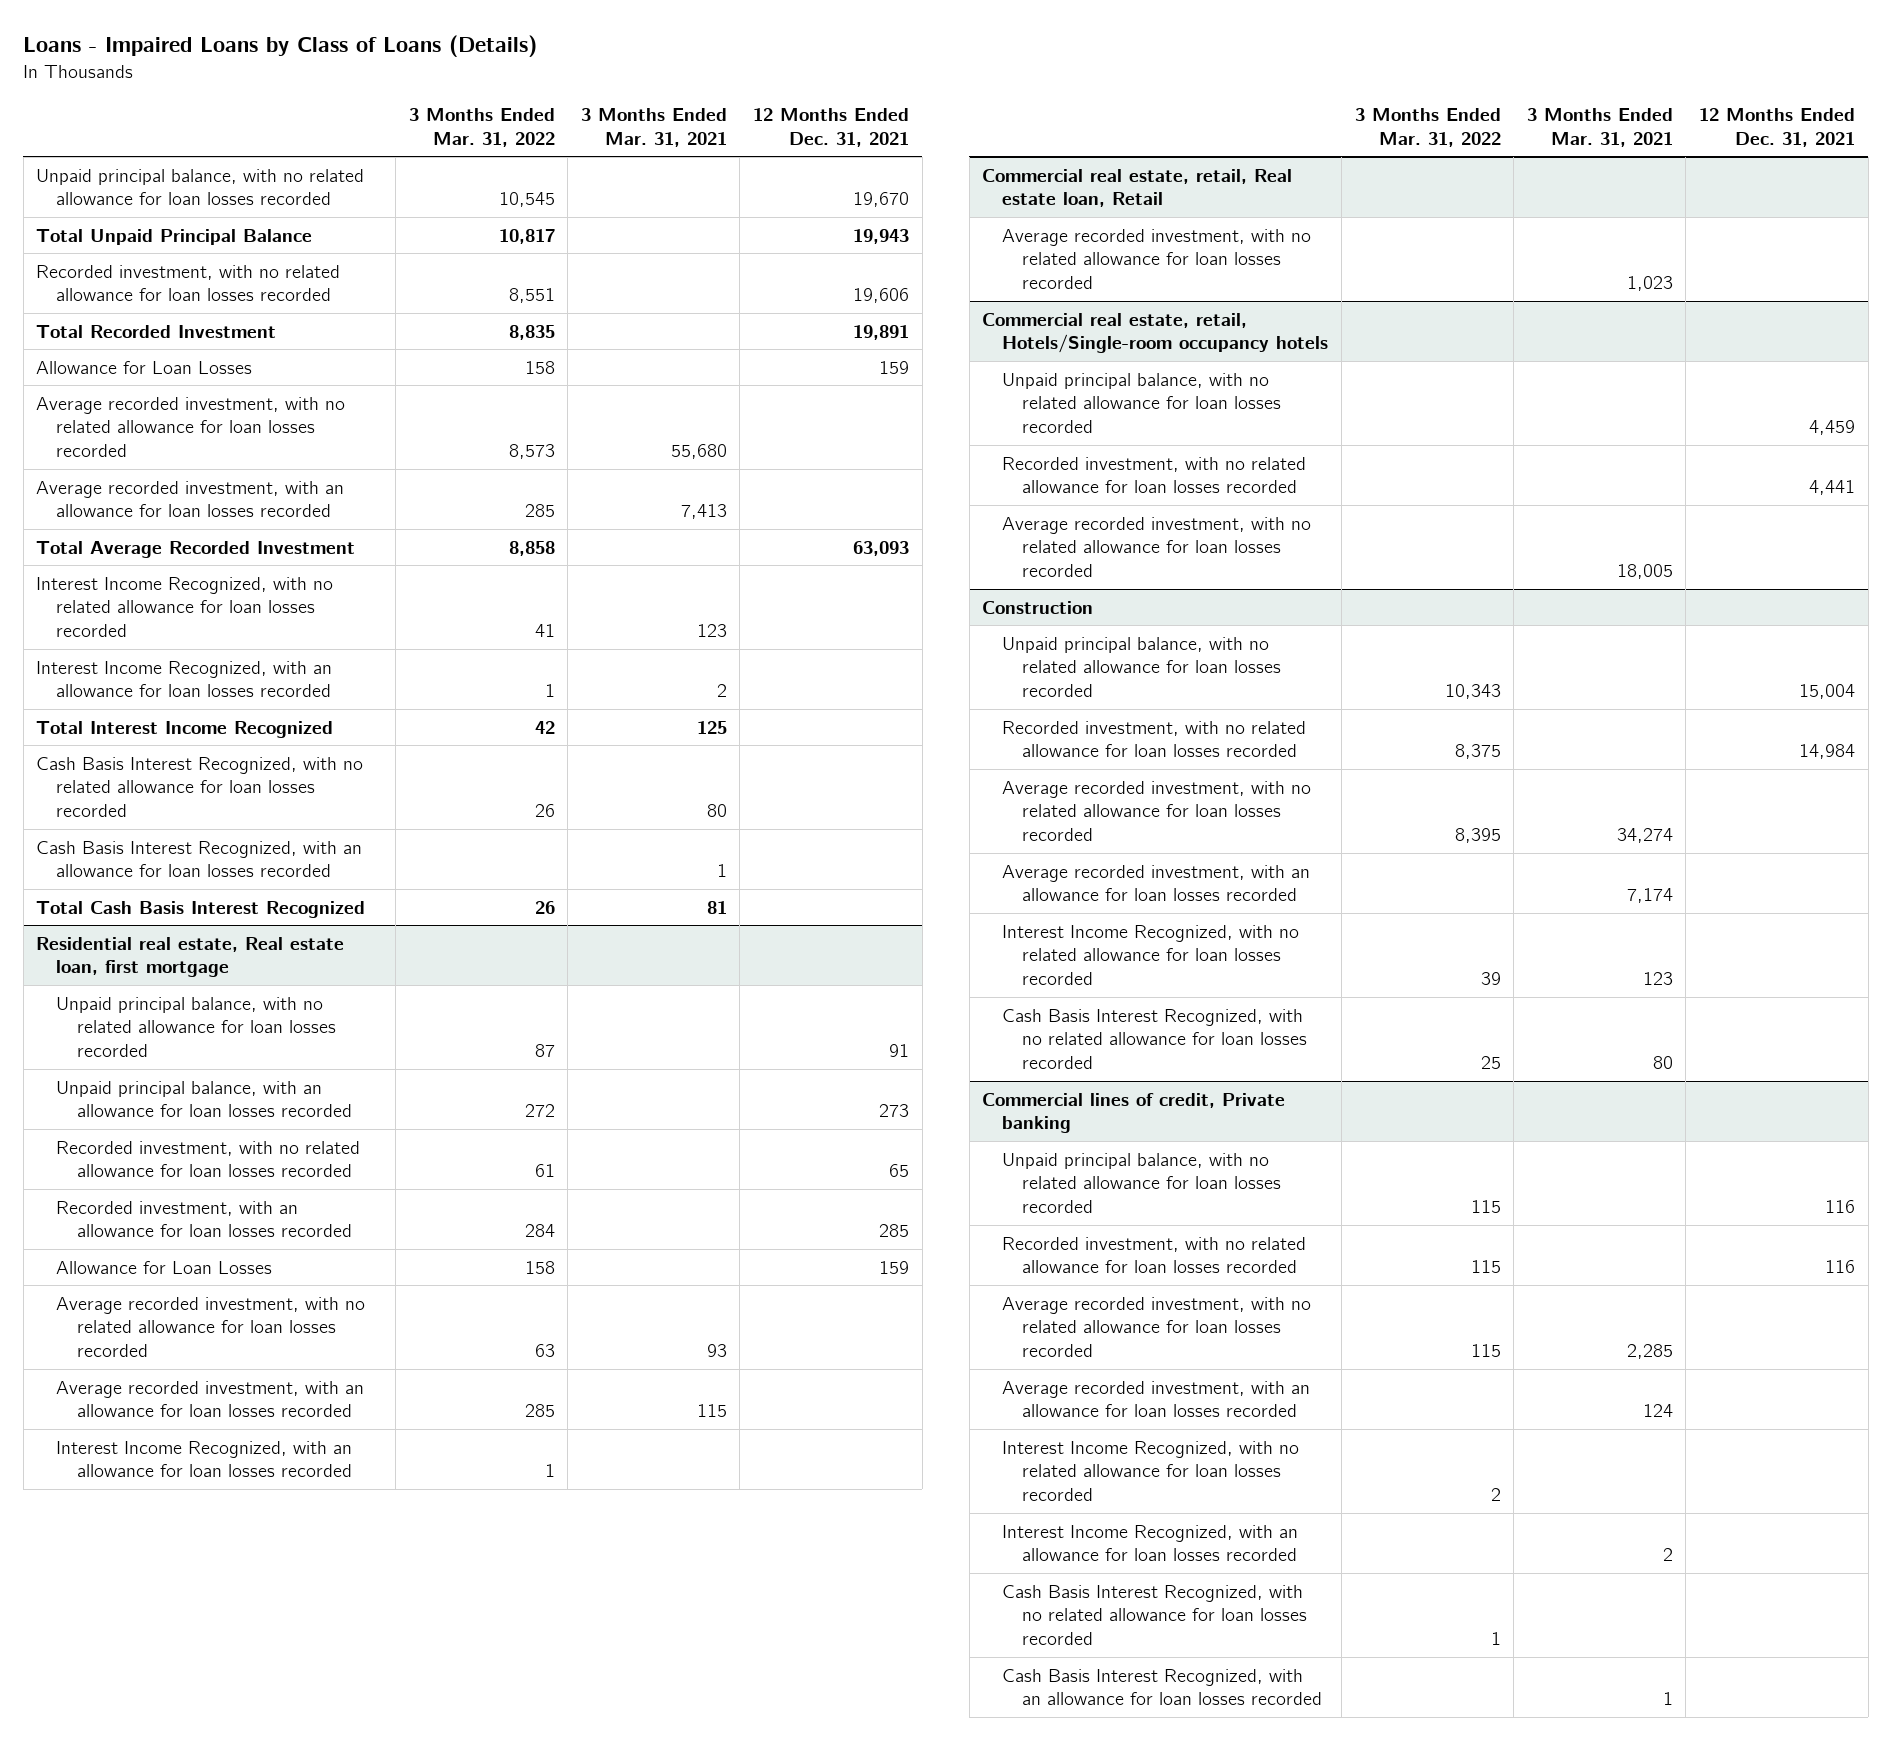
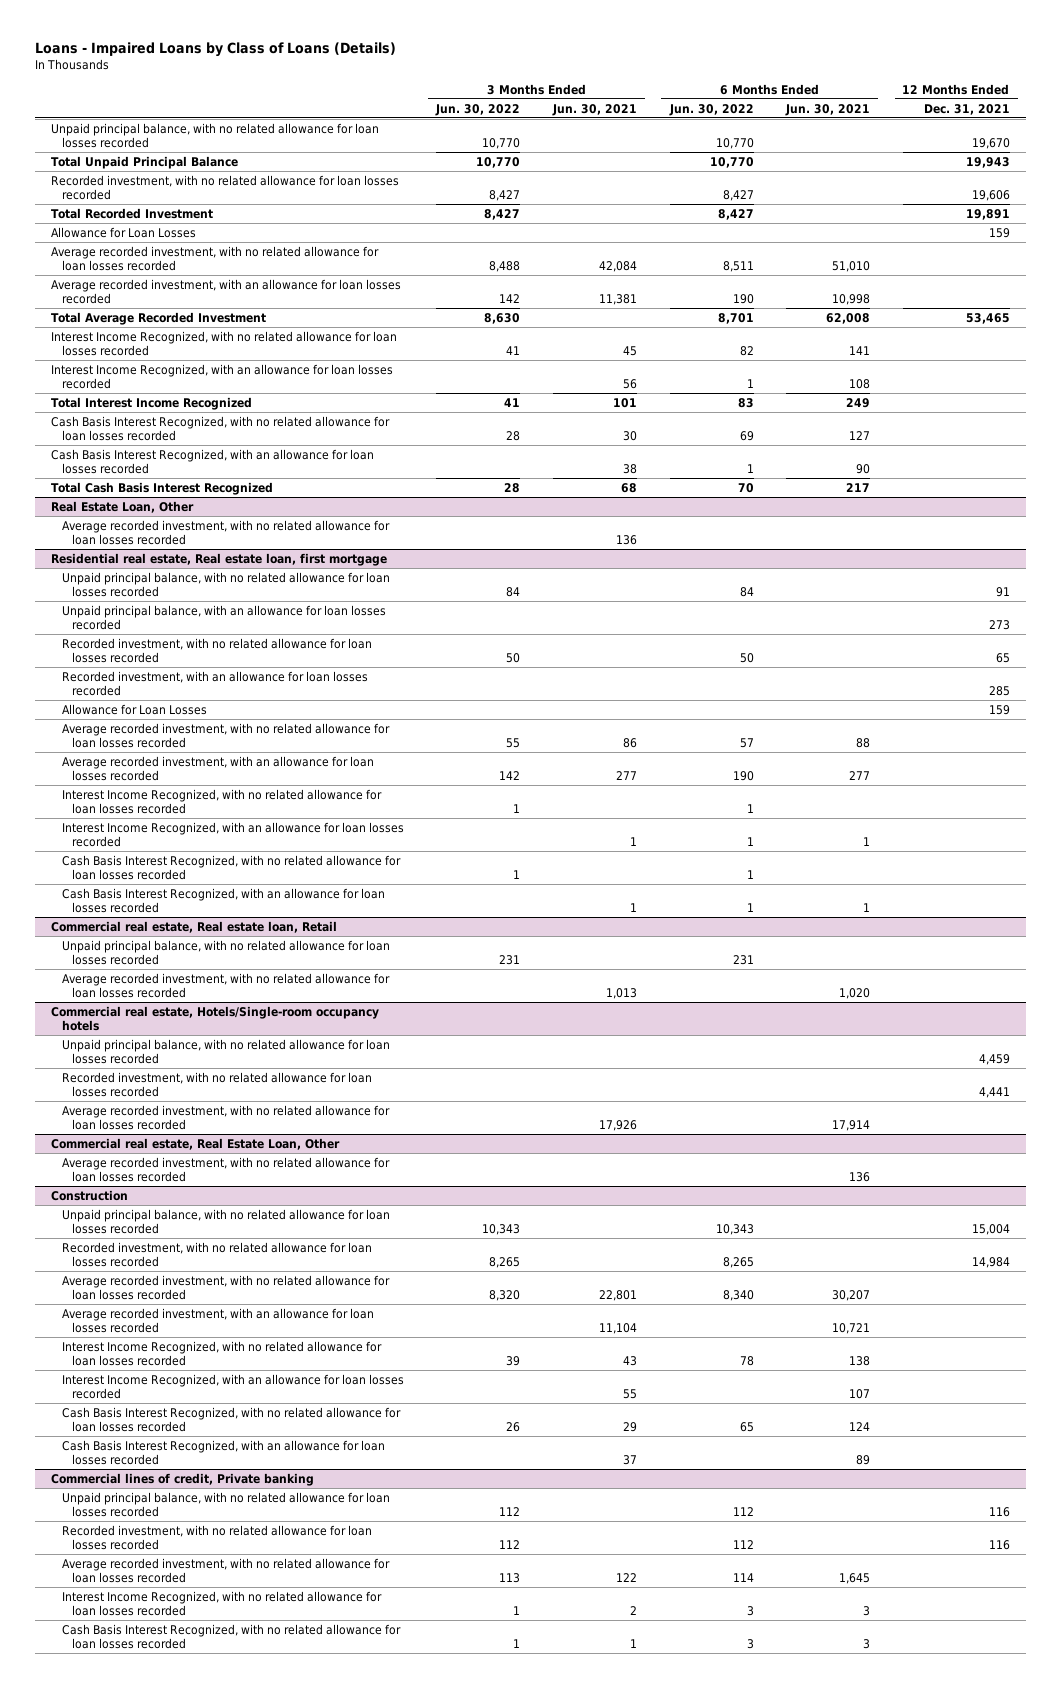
- | 3 Months Ended Mar. 31, 2022 | 3 Months Ended Mar. 31, 2021 | 12 Months Ended Dec. 31, 2021
+ | 3 Months Ended Jun. 30, 2022 | 3 Months Ended Jun. 30, 2021 | 6 Months Ended Jun. 30, 2022 | 6 Months Ended Jun. 30, 2021 | 12 Months Ended Dec. 31, 2021
- Total Average Recorded Investment | 8,858 | | 63,093
+ Total Average Recorded Investment | 8,630 | | 8,701 | 62,008 | 53,465
+ Real Estate Loan, Other
+ Average recorded investment, with no related allowance for loan losses recorded | | 136 | | |
@ Residential real estate, Real estate loan, first mortgage
+ Interest Income Recognized, with no related allowance for loan losses recorded | 1 | | 1 | |
- Commercial real estate, retail, Real estate loan, Retail
@ Residential real estate, Real estate loan, first mortgage
+ Cash Basis Interest Recognized, with no related allowance for loan losses recorded | 1 | | 1 | |
+ Cash Basis Interest Recognized, with an allowance for loan losses recorded | | 1 | 1 | 1 |
+ Commercial real estate, Real estate loan, Retail
+ Unpaid principal balance, with no related allowance for loan losses recorded | 231 | | 231 | |
- Commercial real estate, retail, Hotels/Single-room occupancy hotels
+ Commercial real estate, Hotels/Single-room occupancy hotels
+ Commercial real estate, Real Estate Loan, Other
+ Average recorded investment, with no related allowance for loan losses recorded | | | | 136 |
@ Construction
+ Interest Income Recognized, with an allowance for loan losses recorded | | 55 | | 107 |
+ Cash Basis Interest Recognized, with an allowance for loan losses recorded | | 37 | | 89 |
@ Commercial lines of credit, Private banking
- Average recorded investment, with an allowance for loan losses recorded | | 124 |
- Interest Income Recognized, with an allowance for loan losses recorded | | 2 |
- Cash Basis Interest Recognized, with an allowance for loan losses recorded | | 1 |

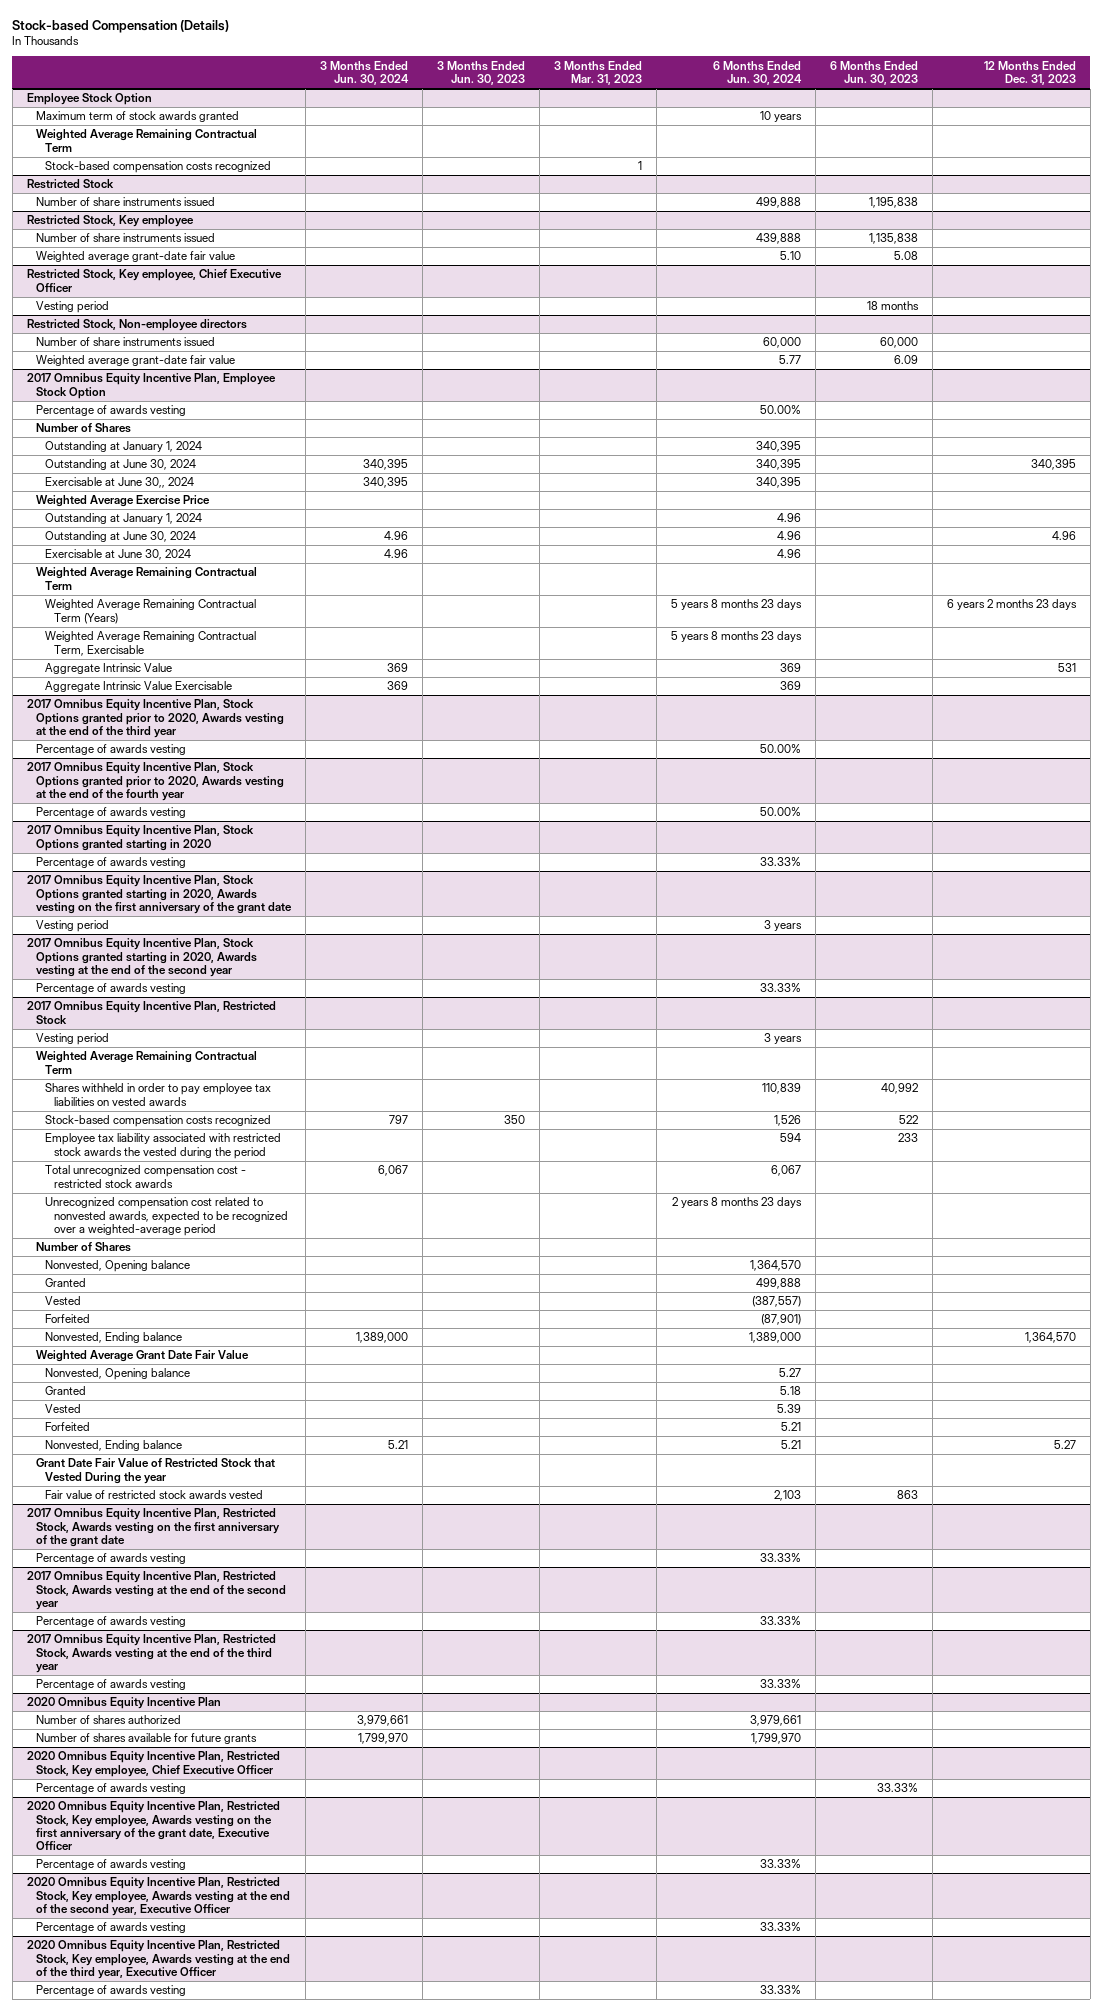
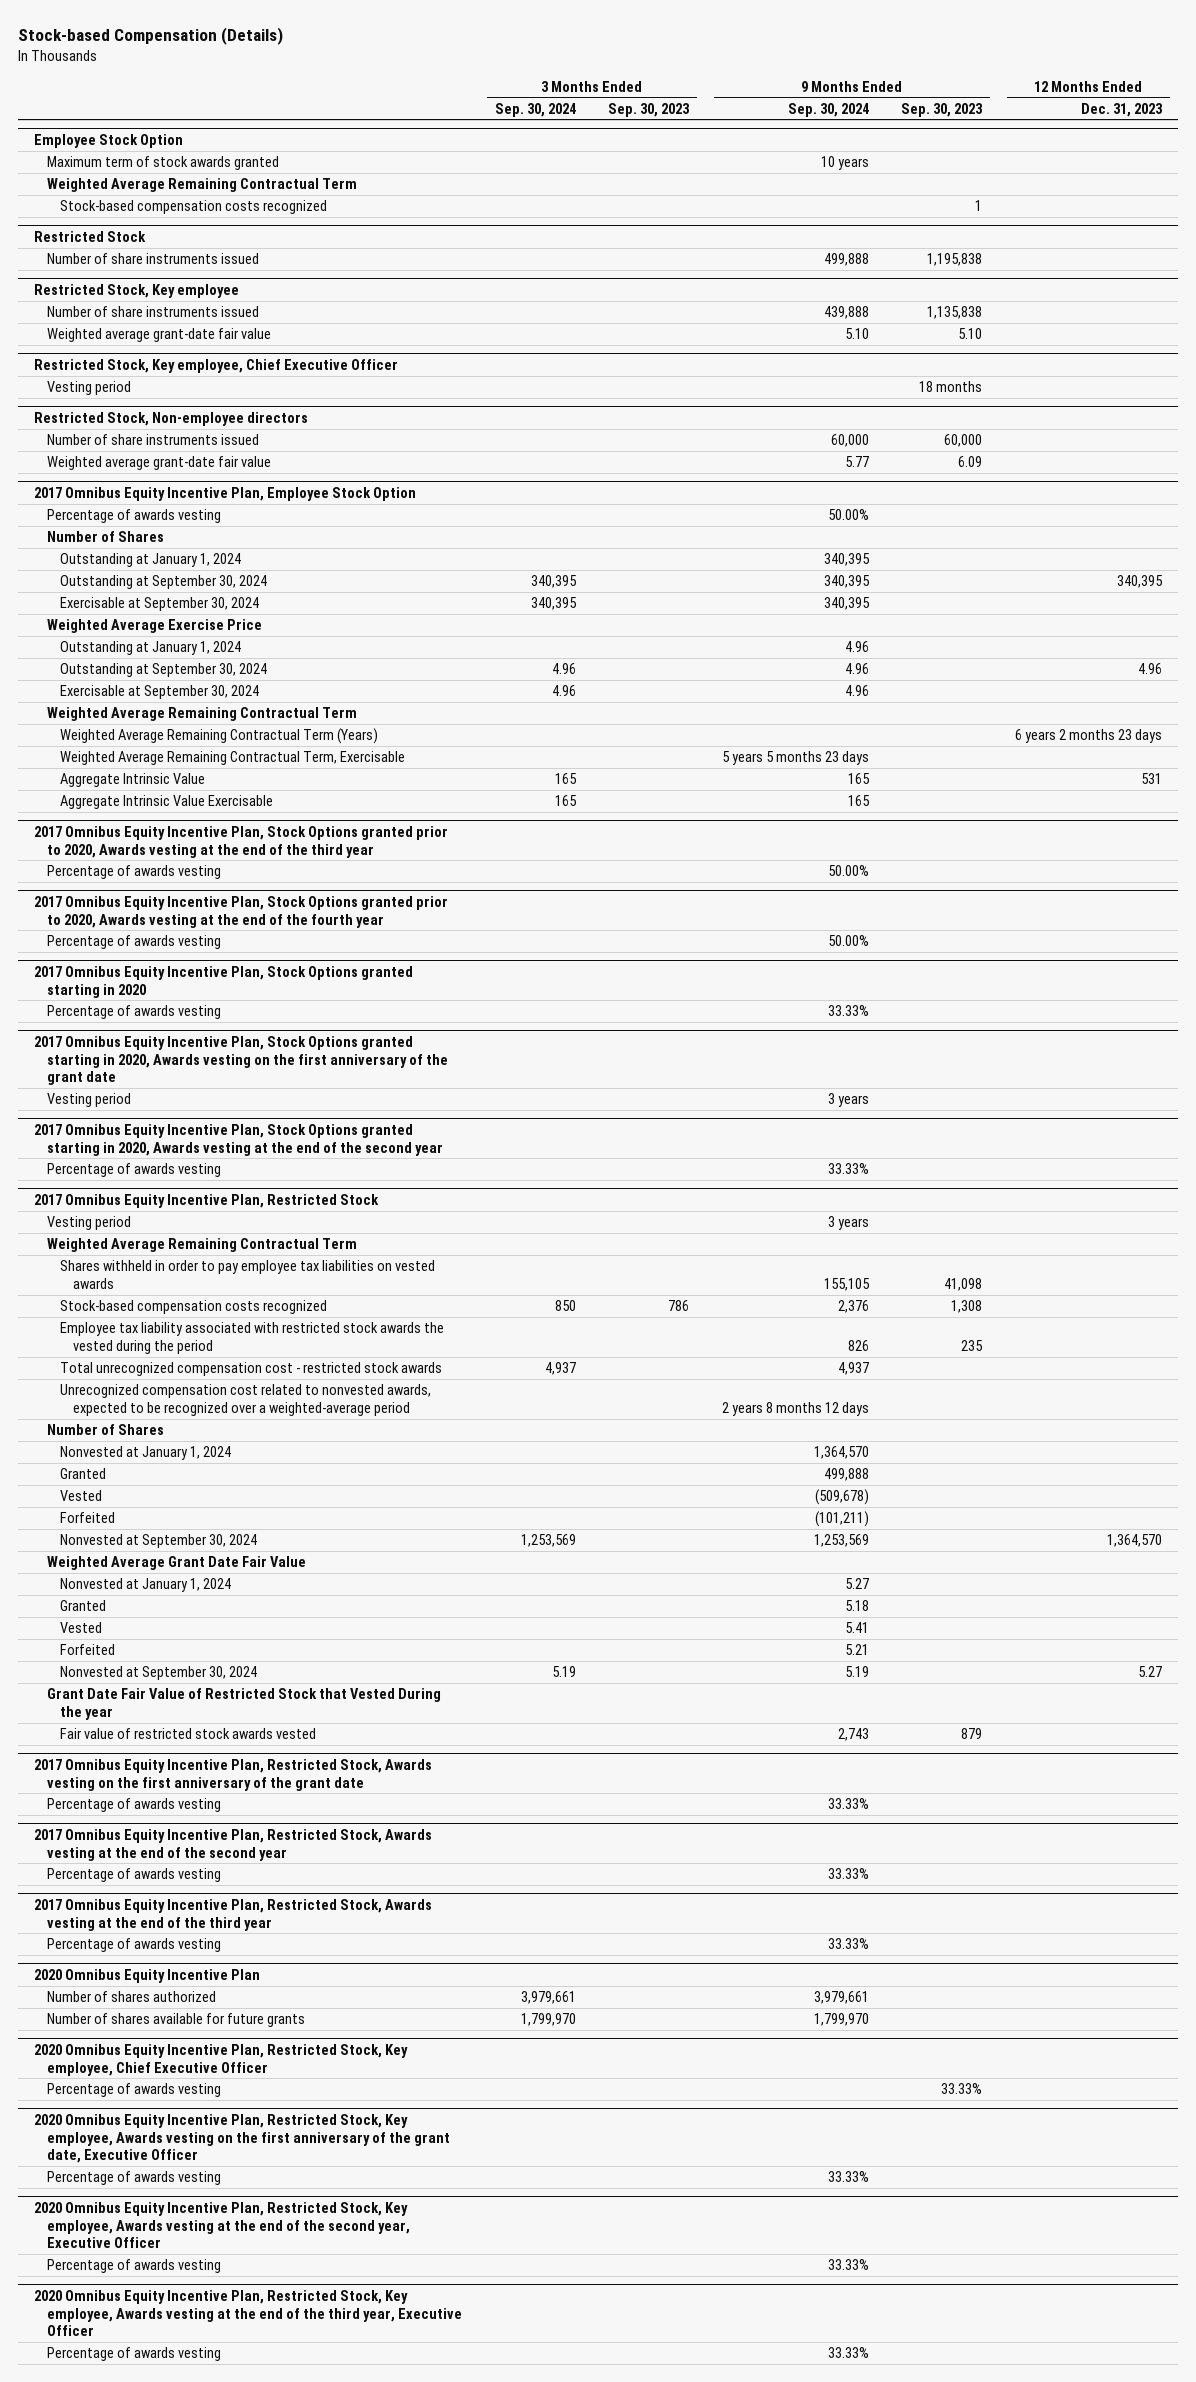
- | 3 Months Ended Jun. 30, 2024 | 3 Months Ended Jun. 30, 2023 | 3 Months Ended Mar. 31, 2023 | 6 Months Ended Jun. 30, 2024 | 6 Months Ended Jun. 30, 2023 | 12 Months Ended Dec. 31, 2023
+ | 3 Months Ended Sep. 30, 2024 | 3 Months Ended Sep. 30, 2023 | 9 Months Ended Sep. 30, 2024 | 9 Months Ended Sep. 30, 2023 | 12 Months Ended Dec. 31, 2023
@ 2017 Omnibus Equity Incentive Plan, Employee Stock Option
- Outstanding at June 30, 2024 | 340,395 | | | 340,395 | | 340,395
- Exercisable at June 30,, 2024 | 340,395 | | | 340,395 | |
+ Outstanding at September 30, 2024 | 340,395 | | 340,395 | | 340,395
+ Exercisable at September 30, 2024 | 340,395 | | 340,395 | |
- Outstanding at June 30, 2024 | 4.96 | | | 4.96 | | 4.96
- Exercisable at June 30, 2024 | 4.96 | | | 4.96 | |
+ Outstanding at September 30, 2024 | 4.96 | | 4.96 | | 4.96
+ Exercisable at September 30, 2024 | 4.96 | | 4.96 | |
@ 2017 Omnibus Equity Incentive Plan, Restricted Stock
- Nonvested, Opening balance | | | | 1,364,570 | |
+ Nonvested at January 1, 2024 | | | 1,364,570 | |
- Nonvested, Ending balance | 1,389,000 | | | 1,389,000 | | 1,364,570
+ Nonvested at September 30, 2024 | 1,253,569 | | 1,253,569 | | 1,364,570
- Nonvested, Opening balance | | | | 5.27 | |
+ Nonvested at January 1, 2024 | | | 5.27 | |
- Nonvested, Ending balance | 5.21 | | | 5.21 | | 5.27
+ Nonvested at September 30, 2024 | 5.19 | | 5.19 | | 5.27

